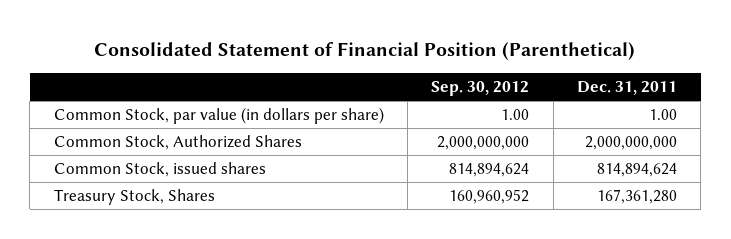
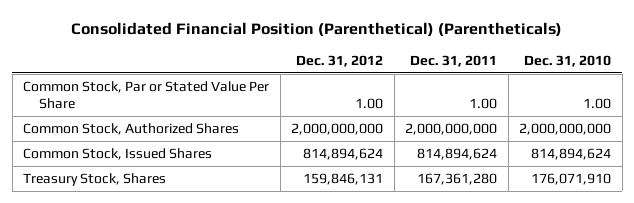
- Consolidated Statement of Financial Position (Parenthetical)
+ Consolidated Financial Position (Parenthetical) (Parentheticals)
- | Sep. 30, 2012 | Dec. 31, 2011
+ | Dec. 31, 2012 | Dec. 31, 2011 | Dec. 31, 2010
- Common Stock, par value (in dollars per share) | 1.00 | 1.00
+ Common Stock, Par or Stated Value Per Share | 1.00 | 1.00 | 1.00
- Common Stock, issued shares | 814,894,624 | 814,894,624
+ Common Stock, Issued Shares | 814,894,624 | 814,894,624 | 814,894,624

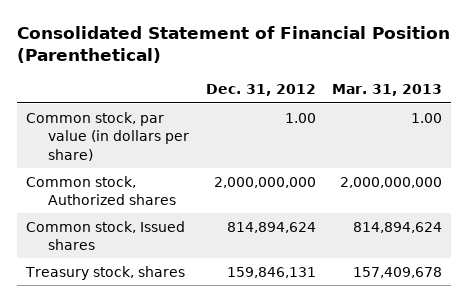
- Consolidated Financial Position (Parenthetical) (Parentheticals)
+ Consolidated Statement of Financial Position (Parenthetical)
- | Dec. 31, 2012 | Dec. 31, 2011 | Dec. 31, 2010
+ | Dec. 31, 2012 | Mar. 31, 2013
- Common Stock, Par or Stated Value Per Share | 1.00 | 1.00 | 1.00
- Common Stock, Authorized Shares | 2,000,000,000 | 2,000,000,000 | 2,000,000,000
- Common Stock, Issued Shares | 814,894,624 | 814,894,624 | 814,894,624
- Treasury Stock, Shares | 159,846,131 | 167,361,280 | 176,071,910
+ Common stock, par value (in dollars per share) | 1.00 | 1.00
+ Common stock, Authorized shares | 2,000,000,000 | 2,000,000,000
+ Common stock, Issued shares | 814,894,624 | 814,894,624
+ Treasury stock, shares | 159,846,131 | 157,409,678

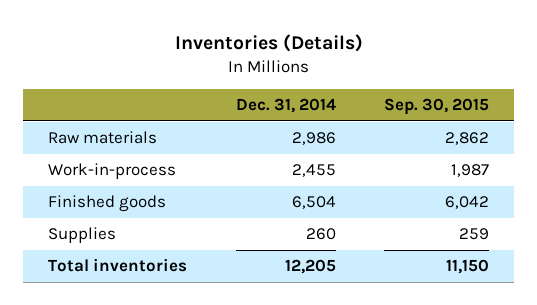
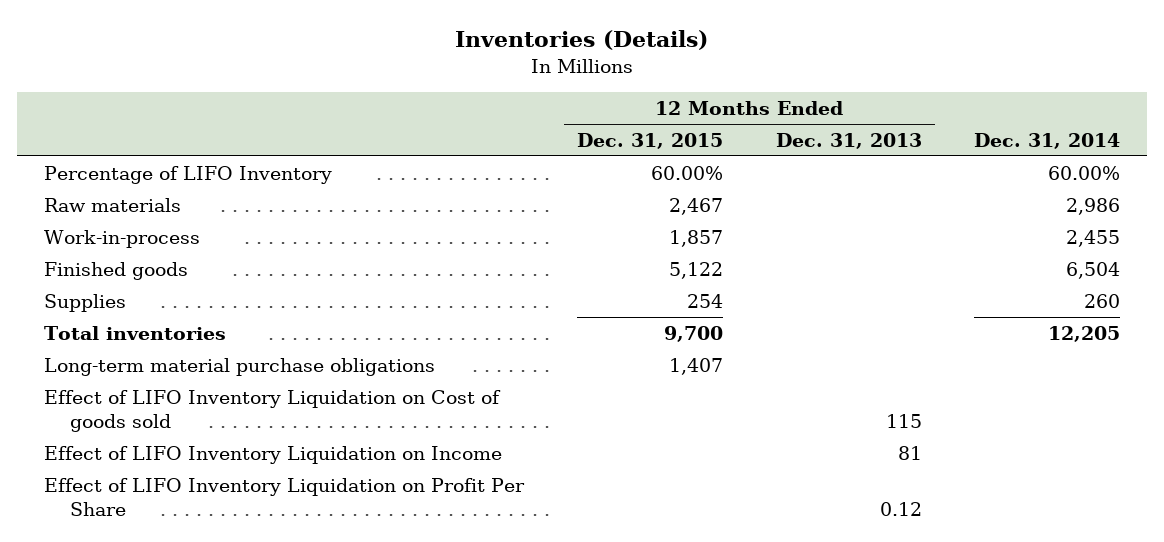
- | Dec. 31, 2014 | Sep. 30, 2015
+ | 12 Months Ended Dec. 31, 2015 | 12 Months Ended Dec. 31, 2013 | Dec. 31, 2014
+ Percentage of LIFO Inventory | 60.00% | | 60.00%
+ Long-term material purchase obligations | 1,407 | |
+ Effect of LIFO Inventory Liquidation on Cost of goods sold | | 115 |
+ Effect of LIFO Inventory Liquidation on Income | | 81 |
+ Effect of LIFO Inventory Liquidation on Profit Per Share | | 0.12 |

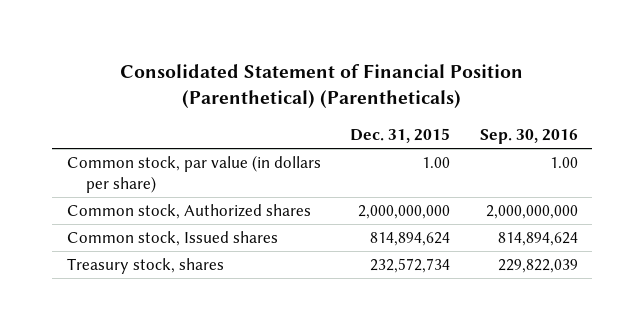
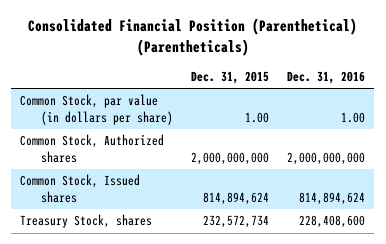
- Consolidated Statement of Financial Position (Parenthetical) (Parentheticals)
+ Consolidated Financial Position (Parenthetical) (Parentheticals)
- | Dec. 31, 2015 | Sep. 30, 2016
+ | Dec. 31, 2015 | Dec. 31, 2016
- Common stock, par value (in dollars per share) | 1.00 | 1.00
- Common stock, Authorized shares | 2,000,000,000 | 2,000,000,000
- Common stock, Issued shares | 814,894,624 | 814,894,624
- Treasury stock, shares | 232,572,734 | 229,822,039
+ Common Stock, par value (in dollars per share) | 1.00 | 1.00
+ Common Stock, Authorized shares | 2,000,000,000 | 2,000,000,000
+ Common Stock, Issued shares | 814,894,624 | 814,894,624
+ Treasury Stock, shares | 232,572,734 | 228,408,600

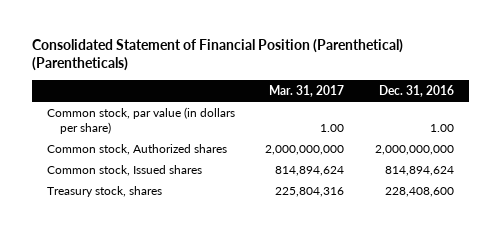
- Consolidated Financial Position (Parenthetical) (Parentheticals)
+ Consolidated Statement of Financial Position (Parenthetical) (Parentheticals)
- | Dec. 31, 2015 | Dec. 31, 2016
+ | Mar. 31, 2017 | Dec. 31, 2016
- Common Stock, par value (in dollars per share) | 1.00 | 1.00
- Common Stock, Authorized shares | 2,000,000,000 | 2,000,000,000
- Common Stock, Issued shares | 814,894,624 | 814,894,624
- Treasury Stock, shares | 232,572,734 | 228,408,600
+ Common stock, par value (in dollars per share) | 1.00 | 1.00
+ Common stock, Authorized shares | 2,000,000,000 | 2,000,000,000
+ Common stock, Issued shares | 814,894,624 | 814,894,624
+ Treasury stock, shares | 225,804,316 | 228,408,600

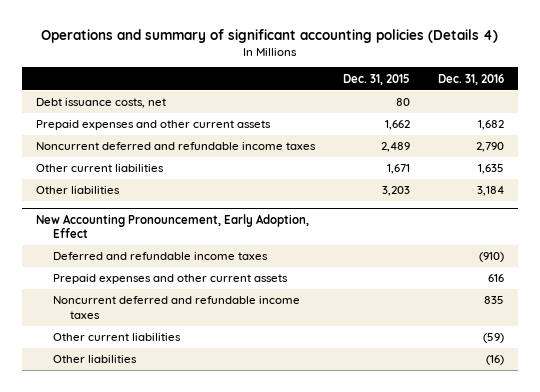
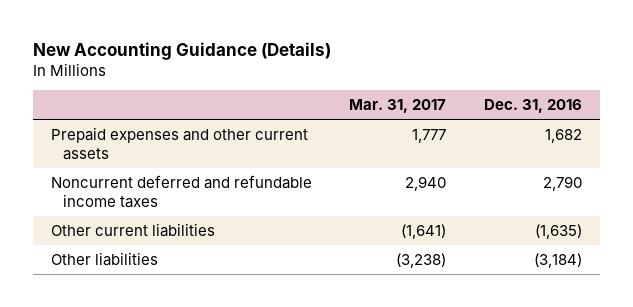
- Operations and summary of significant accounting policies (Details 4)
+ New Accounting Guidance (Details)
- | Dec. 31, 2015 | Dec. 31, 2016
+ | Mar. 31, 2017 | Dec. 31, 2016
- Debt issuance costs, net | 80 |
- Other current liabilities | 1,671 | 1,635
- Other liabilities | 3,203 | 3,184
- New Accounting Pronouncement, Early Adoption, Effect
- Deferred and refundable income taxes | | (910)
- Prepaid expenses and other current assets | | 616
- Noncurrent deferred and refundable income taxes | | 835
- Other current liabilities | | (59)
- Other liabilities | | (16)
+ Other current liabilities | (1,641) | (1,635)
+ Other liabilities | (3,238) | (3,184)

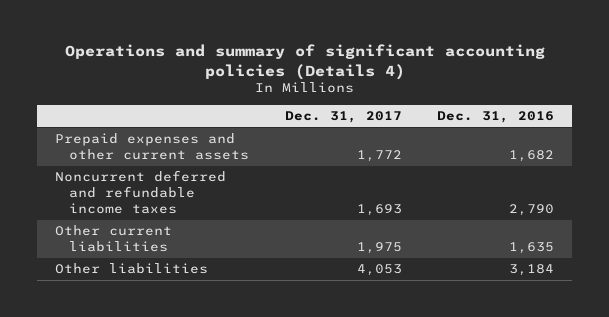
- New Accounting Guidance (Details)
+ Operations and summary of significant accounting policies (Details 4)
- | Mar. 31, 2017 | Dec. 31, 2016
+ | Dec. 31, 2017 | Dec. 31, 2016
- Other current liabilities | (1,641) | (1,635)
- Other liabilities | (3,238) | (3,184)
+ Other current liabilities | 1,975 | 1,635
+ Other liabilities | 4,053 | 3,184

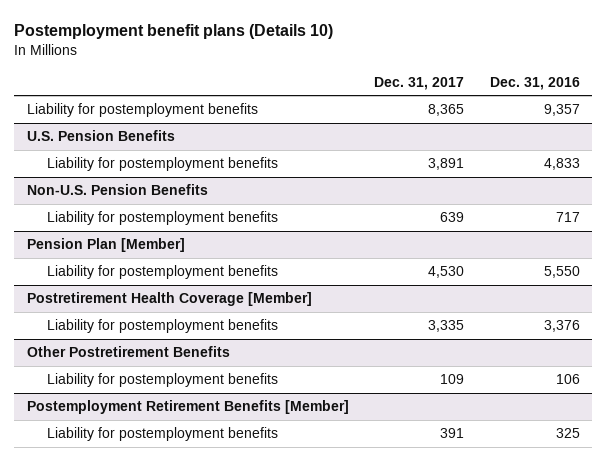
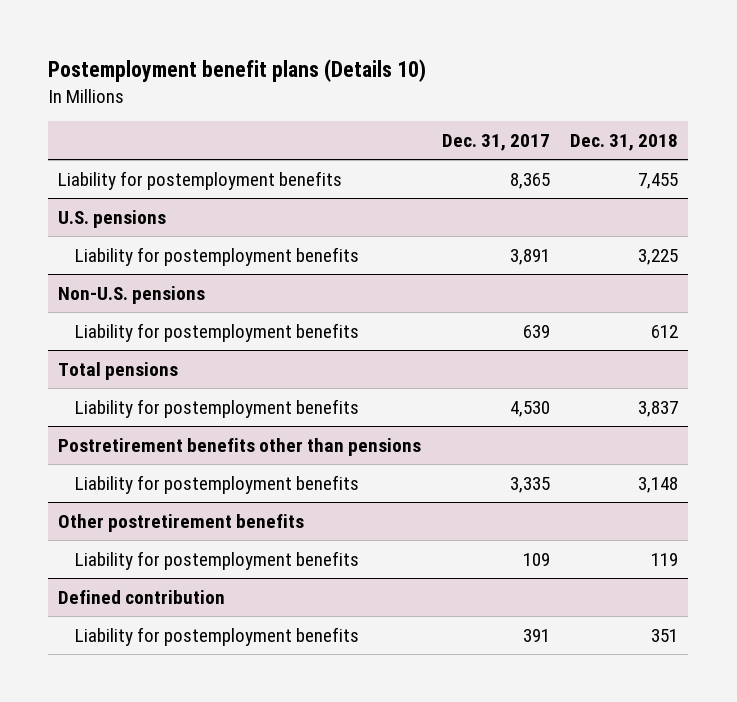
- | Dec. 31, 2017 | Dec. 31, 2016
+ | Dec. 31, 2017 | Dec. 31, 2018
- U.S. Pension Benefits
+ U.S. pensions
- Non-U.S. Pension Benefits
+ Non-U.S. pensions
- Pension Plan [Member]
+ Total pensions
- Postretirement Health Coverage [Member]
+ Postretirement benefits other than pensions
- Other Postretirement Benefits
+ Other postretirement benefits
- Postemployment Retirement Benefits [Member]
+ Defined contribution

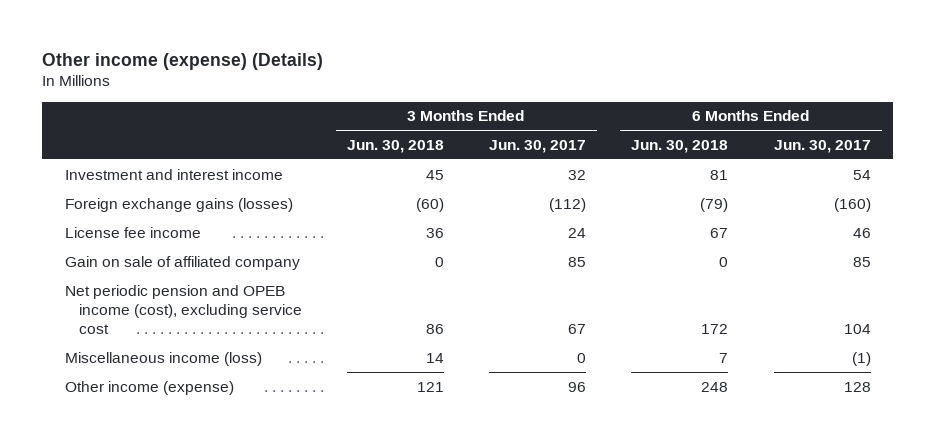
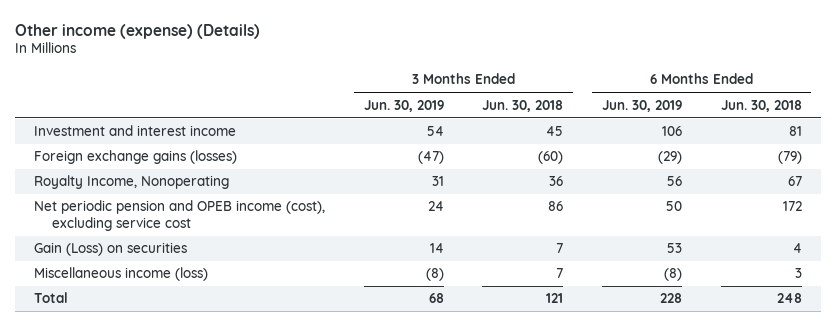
- | 3 Months Ended Jun. 30, 2018 | 3 Months Ended Jun. 30, 2017 | 6 Months Ended Jun. 30, 2018 | 6 Months Ended Jun. 30, 2017
+ | 3 Months Ended Jun. 30, 2019 | 3 Months Ended Jun. 30, 2018 | 6 Months Ended Jun. 30, 2019 | 6 Months Ended Jun. 30, 2018
- License fee income | 36 | 24 | 67 | 46
- Gain on sale of affiliated company | 0 | 85 | 0 | 85
+ Royalty Income, Nonoperating | 31 | 36 | 56 | 67
- Miscellaneous income (loss) | 14 | 0 | 7 | (1)
- Other income (expense) | 121 | 96 | 248 | 128
+ Gain (Loss) on securities | 14 | 7 | 53 | 4
+ Miscellaneous income (loss) | (8) | 7 | (8) | 3
+ Total | 68 | 121 | 228 | 248

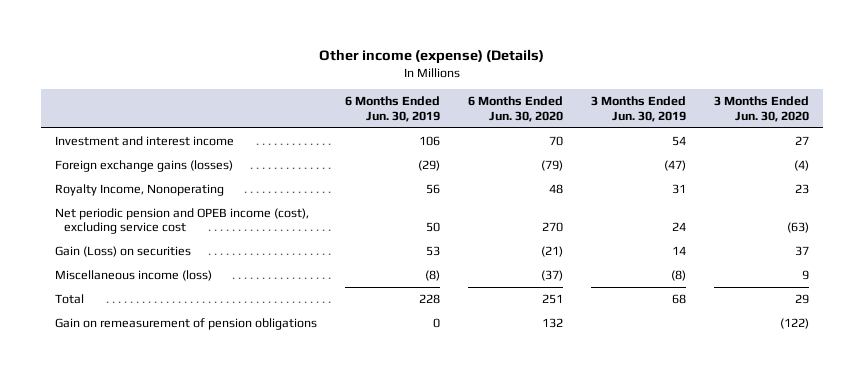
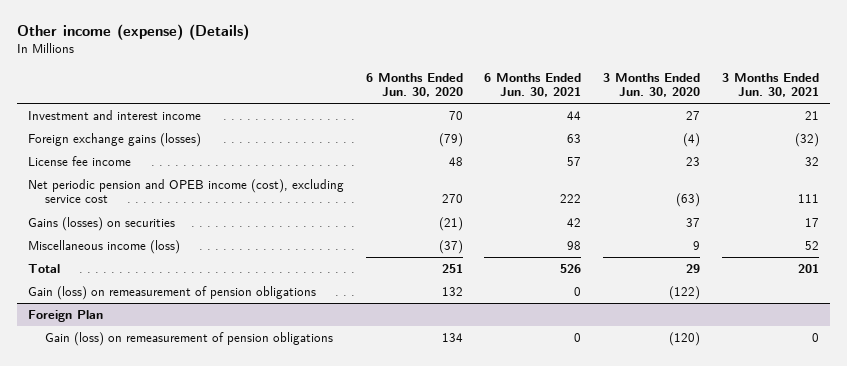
- | 6 Months Ended Jun. 30, 2019 | 6 Months Ended Jun. 30, 2020 | 3 Months Ended Jun. 30, 2019 | 3 Months Ended Jun. 30, 2020
+ | 6 Months Ended Jun. 30, 2020 | 6 Months Ended Jun. 30, 2021 | 3 Months Ended Jun. 30, 2020 | 3 Months Ended Jun. 30, 2021
- Royalty Income, Nonoperating | 56 | 48 | 31 | 23
+ License fee income | 48 | 57 | 23 | 32
- Gain (Loss) on securities | 53 | (21) | 14 | 37
+ Gains (losses) on securities | (21) | 42 | 37 | 17
- Gain on remeasurement of pension obligations | 0 | 132 | | (122)
+ Gain (loss) on remeasurement of pension obligations | 132 | 0 | (122) |
+ Foreign Plan
+ Gain (loss) on remeasurement of pension obligations | 134 | 0 | (120) | 0

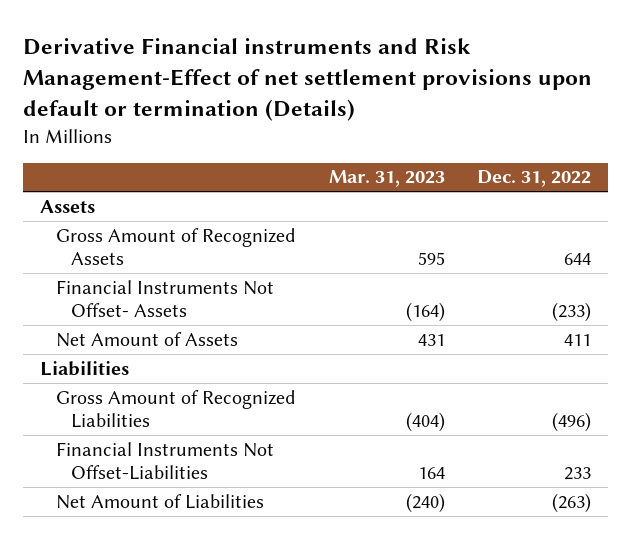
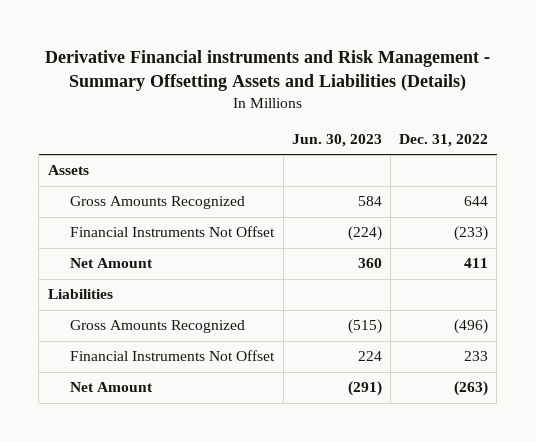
- Derivative Financial instruments and Risk Management-Effect of net settlement provisions upon default or termination (Details)
+ Derivative Financial instruments and Risk Management - Summary Offsetting Assets and Liabilities (Details)
- | Mar. 31, 2023 | Dec. 31, 2022
+ | Jun. 30, 2023 | Dec. 31, 2022
- Gross Amount of Recognized Assets | 595 | 644
- Financial Instruments Not Offset- Assets | (164) | (233)
- Net Amount of Assets | 431 | 411
+ Gross Amounts Recognized | 584 | 644
+ Financial Instruments Not Offset | (224) | (233)
+ Net Amount | 360 | 411
- Gross Amount of Recognized Liabilities | (404) | (496)
- Financial Instruments Not Offset-Liabilities | 164 | 233
- Net Amount of Liabilities | (240) | (263)
+ Gross Amounts Recognized | (515) | (496)
+ Financial Instruments Not Offset | 224 | 233
+ Net Amount | (291) | (263)

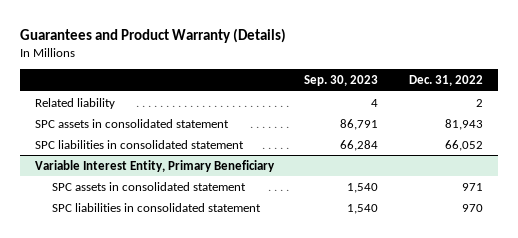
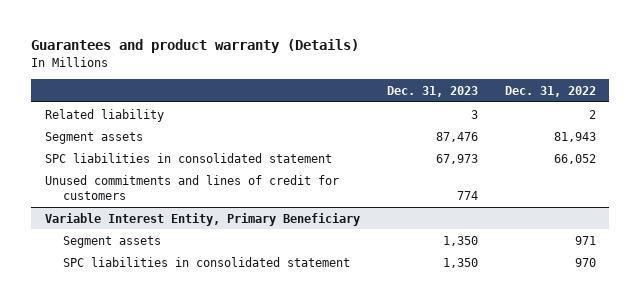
- Guarantees and Product Warranty (Details)
+ Guarantees and product warranty (Details)
- | Sep. 30, 2023 | Dec. 31, 2022
+ | Dec. 31, 2023 | Dec. 31, 2022
- SPC assets in consolidated statement | 86,791 | 81,943
+ Segment assets | 87,476 | 81,943
+ Unused commitments and lines of credit for customers | 774 |
@ Variable Interest Entity, Primary Beneficiary
- SPC assets in consolidated statement | 1,540 | 971
+ Segment assets | 1,350 | 971

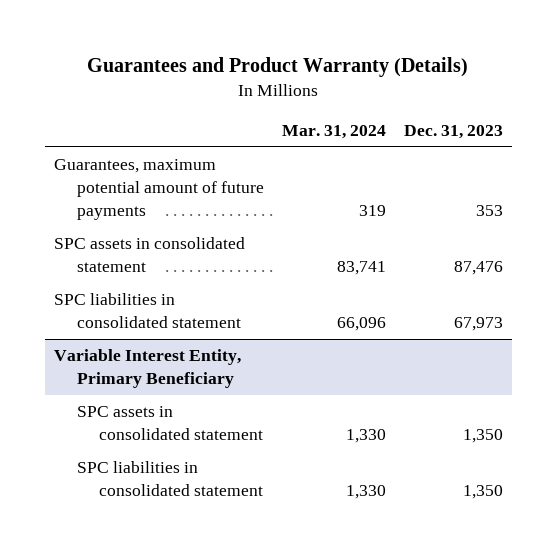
- Guarantees and product warranty (Details)
+ Guarantees and Product Warranty (Details)
- | Dec. 31, 2023 | Dec. 31, 2022
+ | Mar. 31, 2024 | Dec. 31, 2023
- Related liability | 3 | 2
- Segment assets | 87,476 | 81,943
+ Guarantees, maximum potential amount of future payments | 319 | 353
+ SPC assets in consolidated statement | 83,741 | 87,476
- Unused commitments and lines of credit for customers | 774 |
@ Variable Interest Entity, Primary Beneficiary
- Segment assets | 1,350 | 971
+ SPC assets in consolidated statement | 1,330 | 1,350

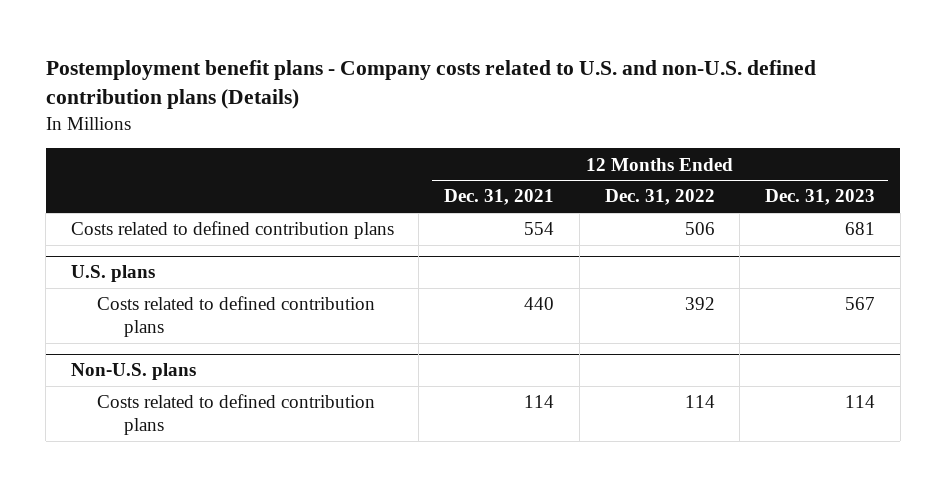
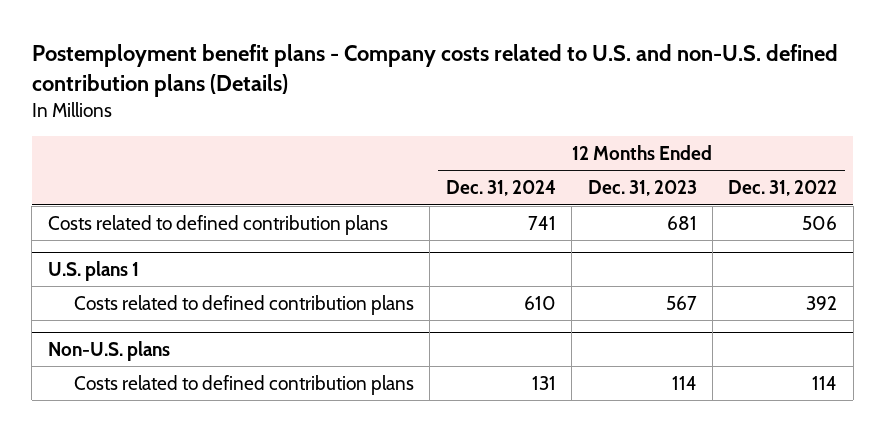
- | 12 Months Ended Dec. 31, 2021 | 12 Months Ended Dec. 31, 2022 | 12 Months Ended Dec. 31, 2023
+ | 12 Months Ended Dec. 31, 2024 | 12 Months Ended Dec. 31, 2023 | 12 Months Ended Dec. 31, 2022
- U.S. plans
+ U.S. plans 1

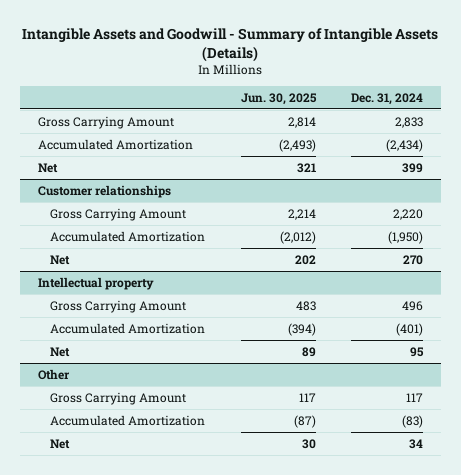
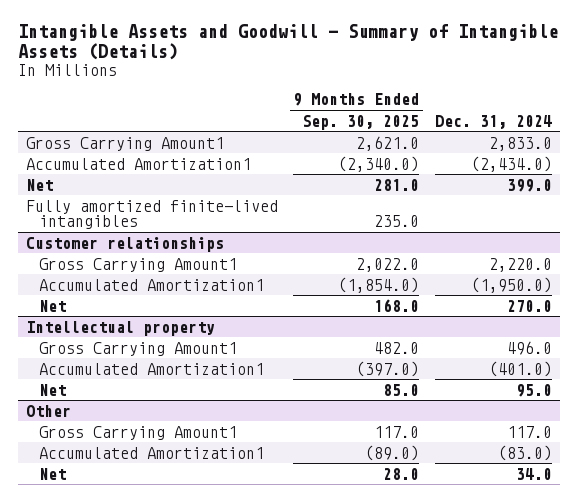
- | Jun. 30, 2025 | Dec. 31, 2024
+ | 9 Months Ended Sep. 30, 2025 | Dec. 31, 2024
- Gross Carrying Amount | 2,814 | 2,833
- Accumulated Amortization | (2,493) | (2,434)
- Net | 321 | 399
+ Gross Carrying Amount1 | 2,621.0 | 2,833.0
+ Accumulated Amortization1 | (2,340.0) | (2,434.0)
+ Net | 281.0 | 399.0
+ Fully amortized finite-lived intangibles | 235.0 |
@ Customer relationships
- Gross Carrying Amount | 2,214 | 2,220
- Accumulated Amortization | (2,012) | (1,950)
- Net | 202 | 270
+ Gross Carrying Amount1 | 2,022.0 | 2,220.0
+ Accumulated Amortization1 | (1,854.0) | (1,950.0)
+ Net | 168.0 | 270.0
@ Intellectual property
- Gross Carrying Amount | 483 | 496
- Accumulated Amortization | (394) | (401)
- Net | 89 | 95
+ Gross Carrying Amount1 | 482.0 | 496.0
+ Accumulated Amortization1 | (397.0) | (401.0)
+ Net | 85.0 | 95.0
@ Other
- Gross Carrying Amount | 117 | 117
- Accumulated Amortization | (87) | (83)
- Net | 30 | 34
+ Gross Carrying Amount1 | 117.0 | 117.0
+ Accumulated Amortization1 | (89.0) | (83.0)
+ Net | 28.0 | 34.0

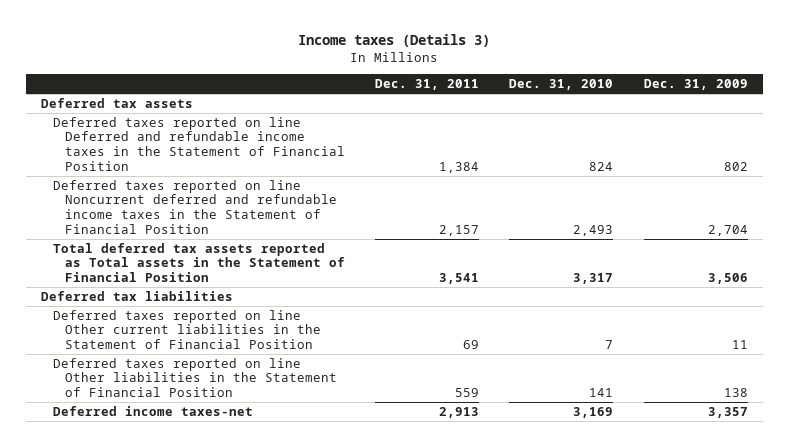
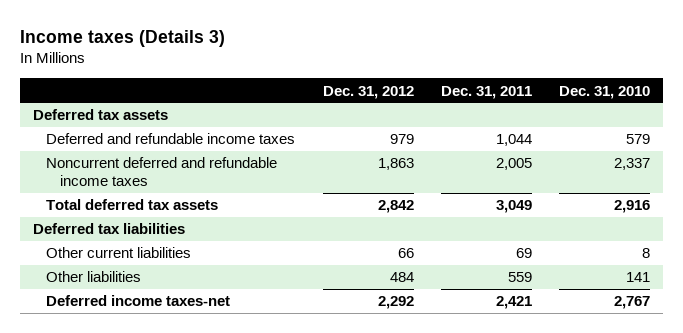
- | Dec. 31, 2011 | Dec. 31, 2010 | Dec. 31, 2009
+ | Dec. 31, 2012 | Dec. 31, 2011 | Dec. 31, 2010
- Deferred taxes reported on line Deferred and refundable income taxes in the Statement of Financial Position | 1,384 | 824 | 802
- Deferred taxes reported on line Noncurrent deferred and refundable income taxes in the Statement of Financial Position | 2,157 | 2,493 | 2,704
- Total deferred tax assets reported as Total assets in the Statement of Financial Position | 3,541 | 3,317 | 3,506
+ Deferred and refundable income taxes | 979 | 1,044 | 579
+ Noncurrent deferred and refundable income taxes | 1,863 | 2,005 | 2,337
+ Total deferred tax assets | 2,842 | 3,049 | 2,916
- Deferred taxes reported on line Other current liabilities in the Statement of Financial Position | 69 | 7 | 11
- Deferred taxes reported on line Other liabilities in the Statement of Financial Position | 559 | 141 | 138
- Deferred income taxes-net | 2,913 | 3,169 | 3,357
+ Other current liabilities | 66 | 69 | 8
+ Other liabilities | 484 | 559 | 141
+ Deferred income taxes-net | 2,292 | 2,421 | 2,767

